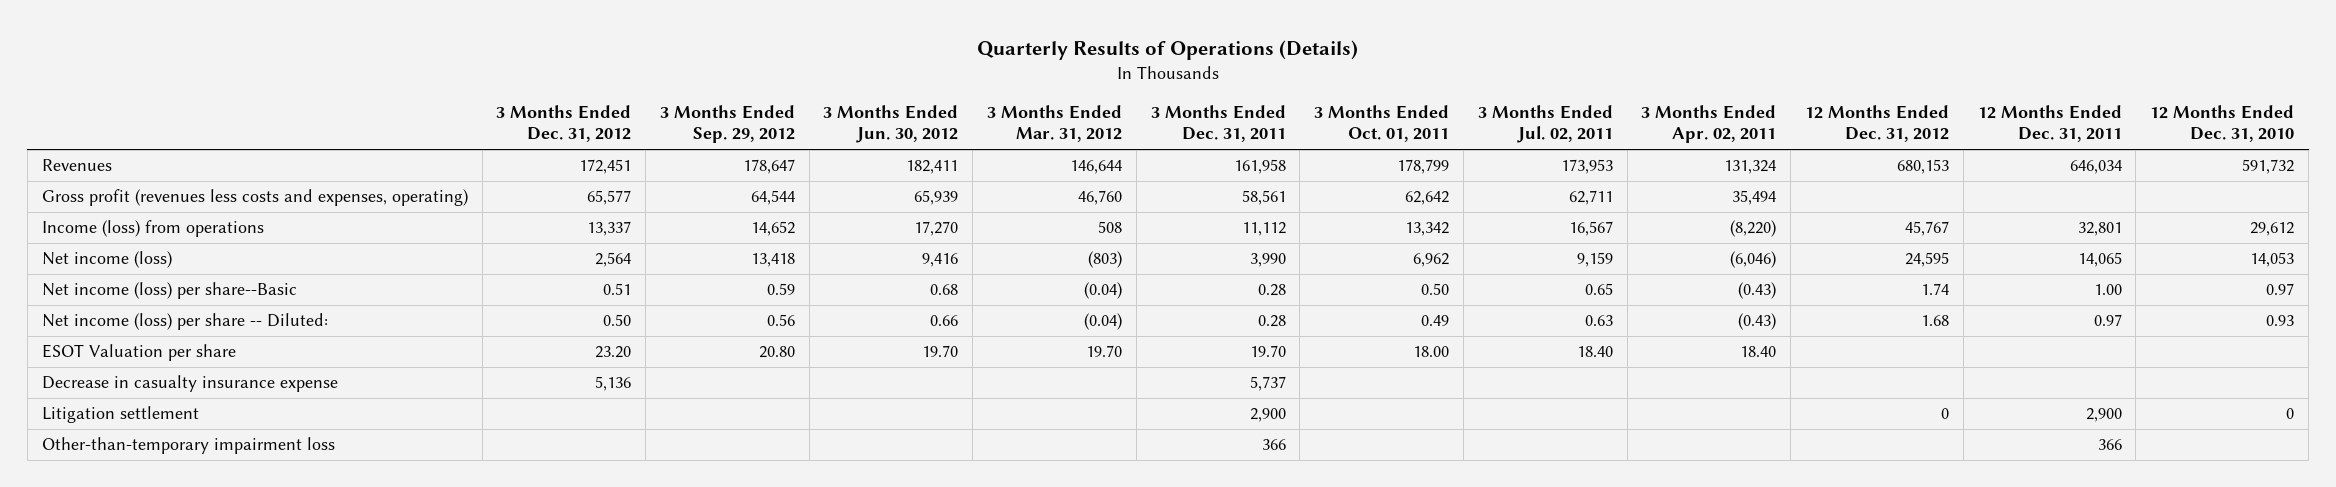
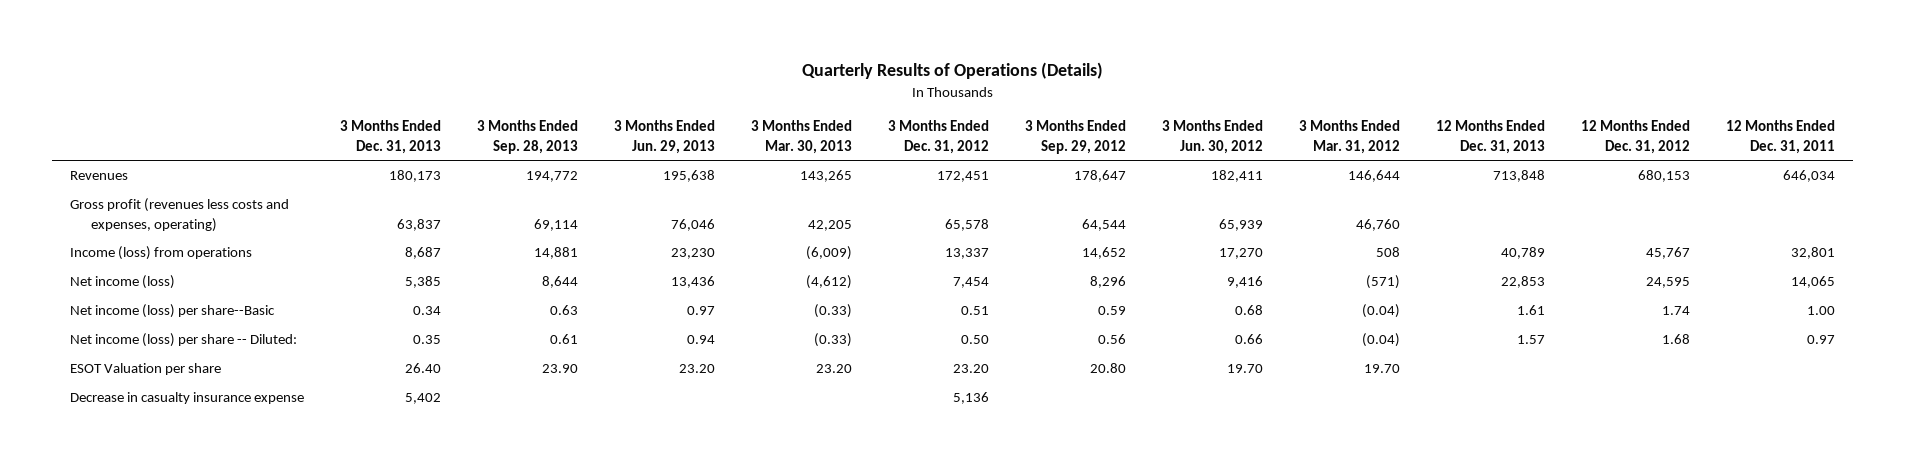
- | 3 Months Ended Dec. 31, 2012 | 3 Months Ended Sep. 29, 2012 | 3 Months Ended Jun. 30, 2012 | 3 Months Ended Mar. 31, 2012 | 3 Months Ended Dec. 31, 2011 | 3 Months Ended Oct. 01, 2011 | 3 Months Ended Jul. 02, 2011 | 3 Months Ended Apr. 02, 2011 | 12 Months Ended Dec. 31, 2012 | 12 Months Ended Dec. 31, 2011 | 12 Months Ended Dec. 31, 2010
+ | 3 Months Ended Dec. 31, 2013 | 3 Months Ended Sep. 28, 2013 | 3 Months Ended Jun. 29, 2013 | 3 Months Ended Mar. 30, 2013 | 3 Months Ended Dec. 31, 2012 | 3 Months Ended Sep. 29, 2012 | 3 Months Ended Jun. 30, 2012 | 3 Months Ended Mar. 31, 2012 | 12 Months Ended Dec. 31, 2013 | 12 Months Ended Dec. 31, 2012 | 12 Months Ended Dec. 31, 2011
- Gross profit (revenues less costs and expenses, operating) | 65,577 | 64,544 | 65,939 | 46,760 | 58,561 | 62,642 | 62,711 | 35,494 | | |
+ Gross profit (revenues less costs and expenses, operating) | 63,837 | 69,114 | 76,046 | 42,205 | 65,578 | 64,544 | 65,939 | 46,760 | | |
- Net income (loss) | 2,564 | 13,418 | 9,416 | (803) | 3,990 | 6,962 | 9,159 | (6,046) | 24,595 | 14,065 | 14,053
+ Net income (loss) | 5,385 | 8,644 | 13,436 | (4,612) | 7,454 | 8,296 | 9,416 | (571) | 22,853 | 24,595 | 14,065
- Litigation settlement | | | | | 2,900 | | | | 0 | 2,900 | 0
- Other-than-temporary impairment loss | | | | | 366 | | | | | 366 |

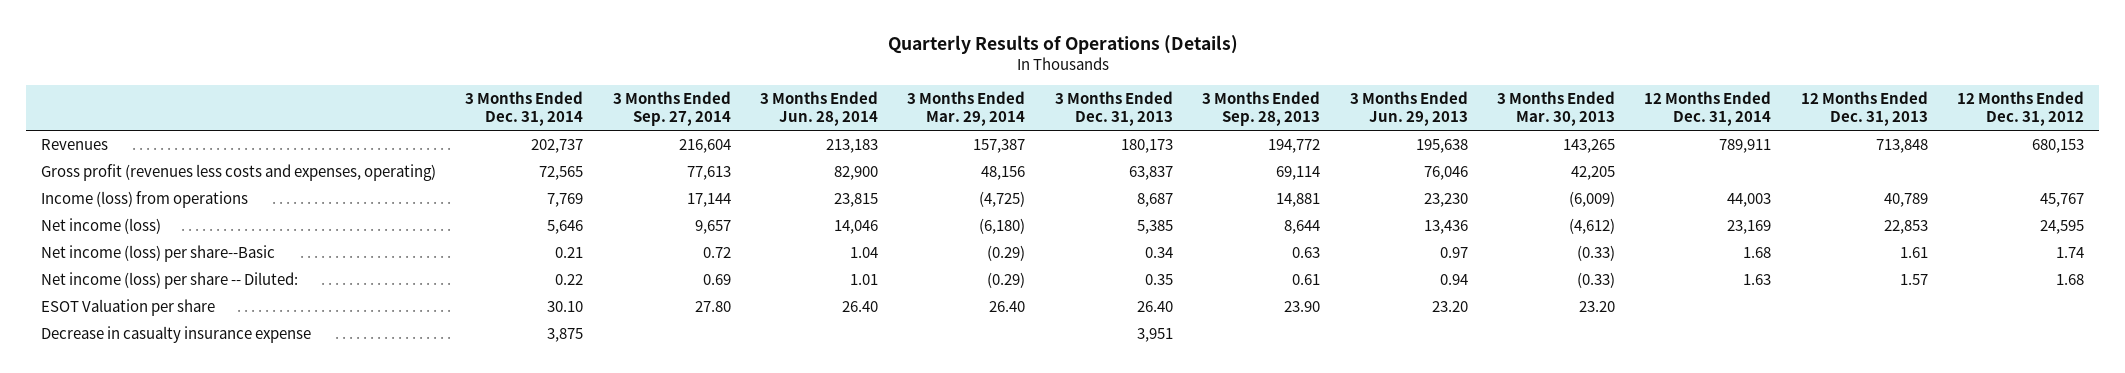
- | 3 Months Ended Dec. 31, 2013 | 3 Months Ended Sep. 28, 2013 | 3 Months Ended Jun. 29, 2013 | 3 Months Ended Mar. 30, 2013 | 3 Months Ended Dec. 31, 2012 | 3 Months Ended Sep. 29, 2012 | 3 Months Ended Jun. 30, 2012 | 3 Months Ended Mar. 31, 2012 | 12 Months Ended Dec. 31, 2013 | 12 Months Ended Dec. 31, 2012 | 12 Months Ended Dec. 31, 2011
+ | 3 Months Ended Dec. 31, 2014 | 3 Months Ended Sep. 27, 2014 | 3 Months Ended Jun. 28, 2014 | 3 Months Ended Mar. 29, 2014 | 3 Months Ended Dec. 31, 2013 | 3 Months Ended Sep. 28, 2013 | 3 Months Ended Jun. 29, 2013 | 3 Months Ended Mar. 30, 2013 | 12 Months Ended Dec. 31, 2014 | 12 Months Ended Dec. 31, 2013 | 12 Months Ended Dec. 31, 2012
- Decrease in casualty insurance expense | 5,402 | | | | 5,136 | | | | | |
+ Decrease in casualty insurance expense | 3,875 | | | | 3,951 | | | | | |

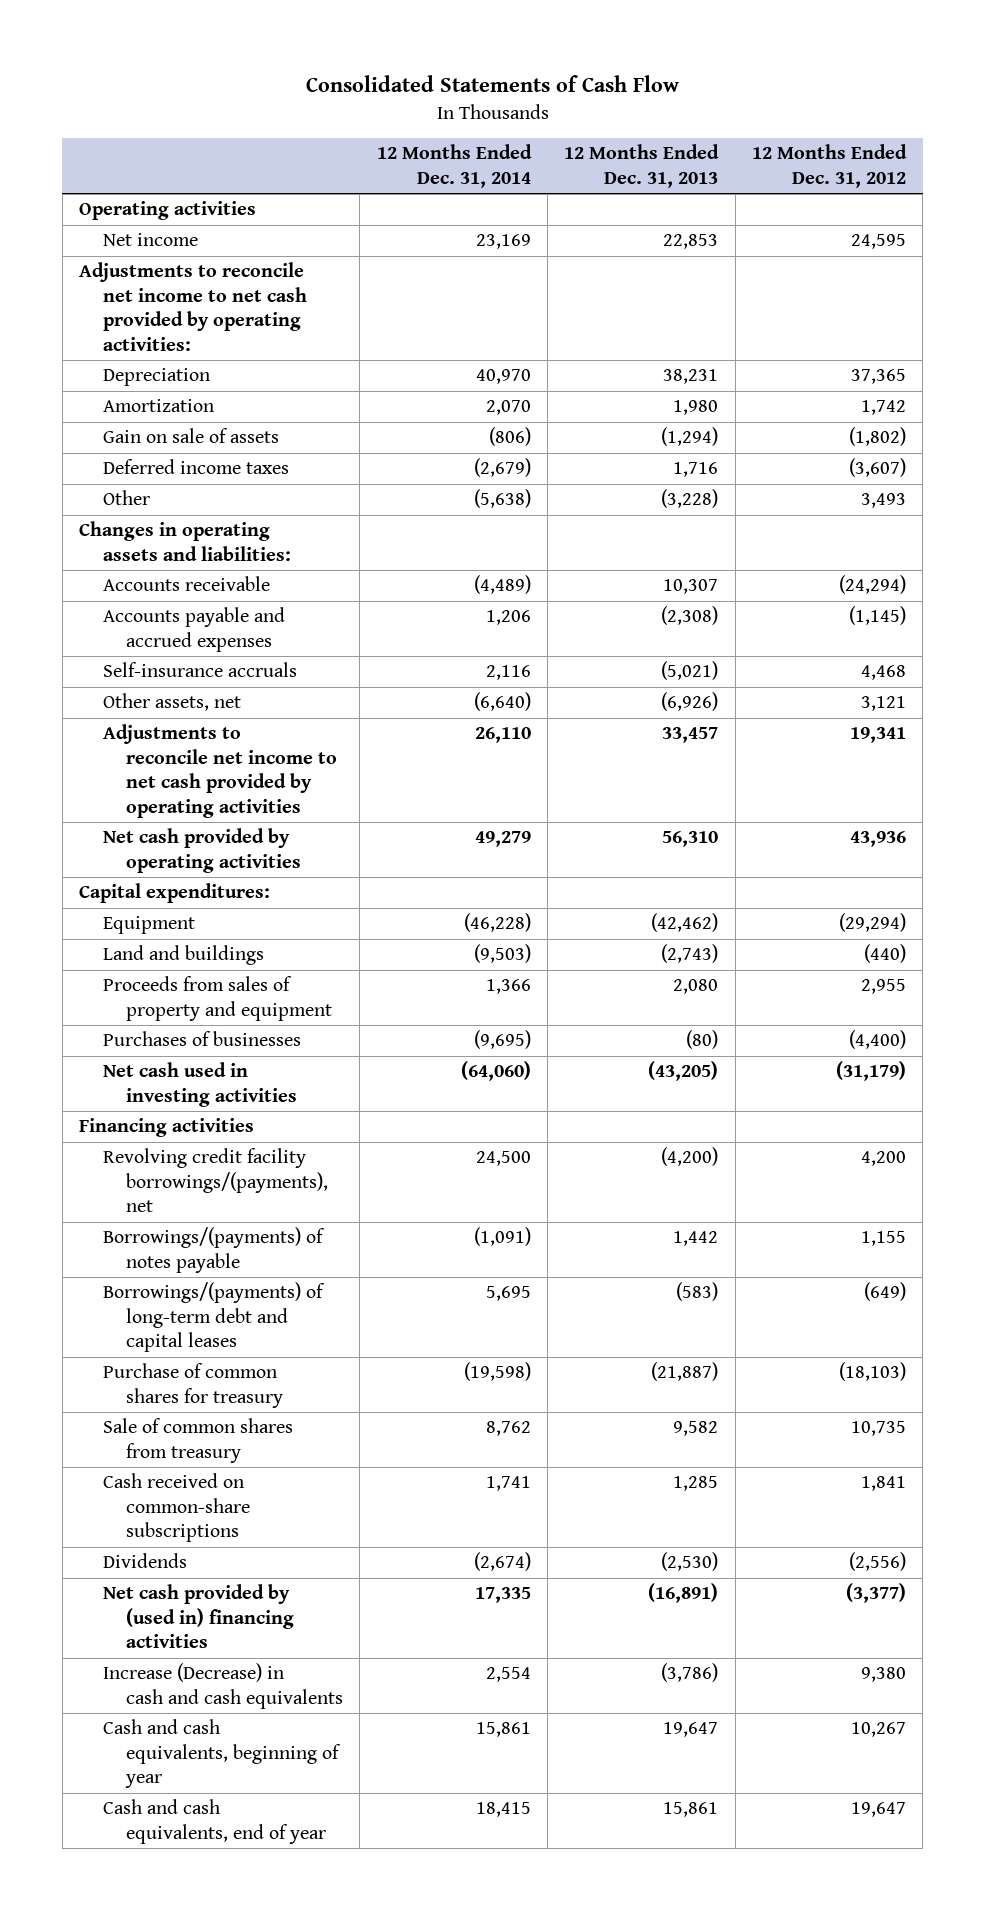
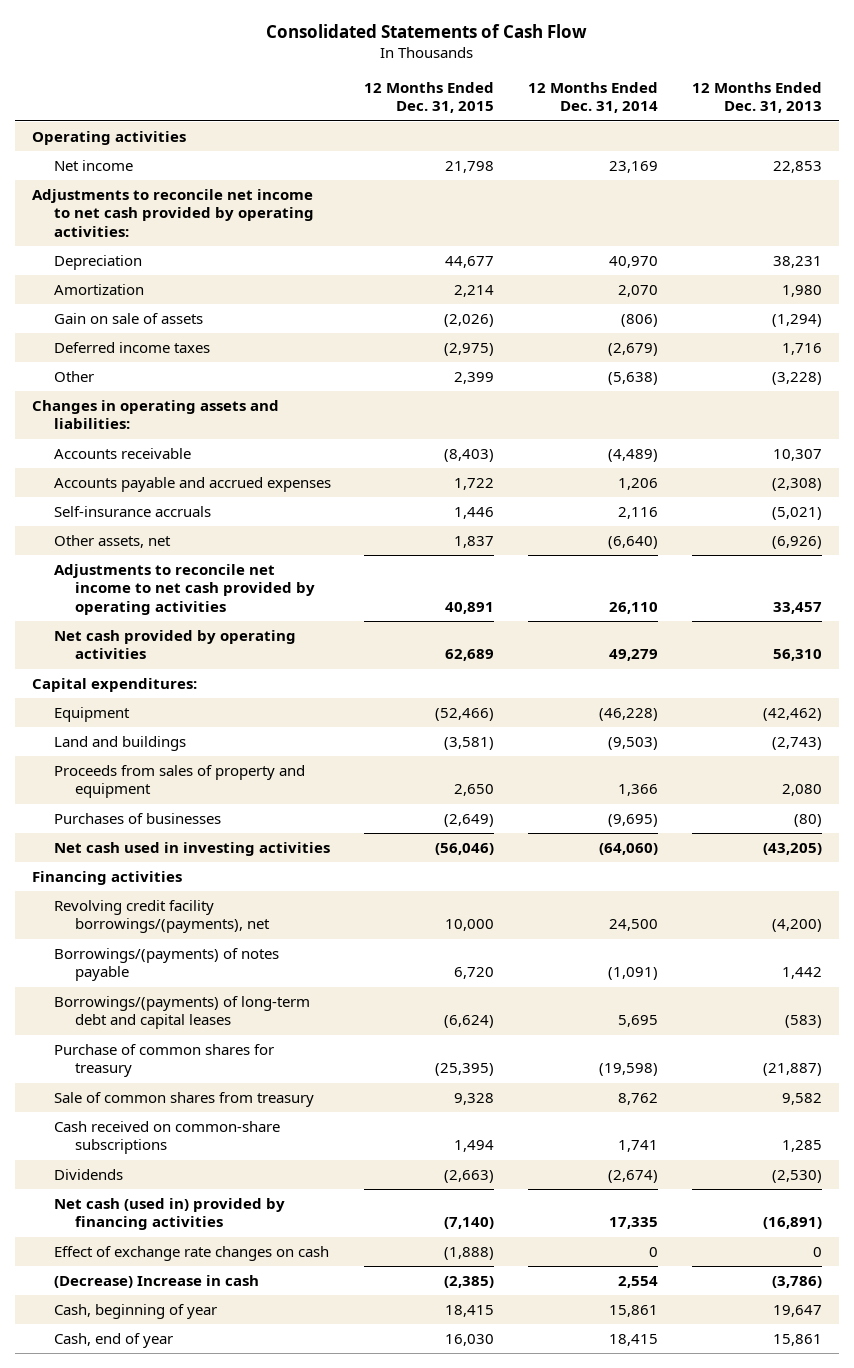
- | 12 Months Ended Dec. 31, 2014 | 12 Months Ended Dec. 31, 2013 | 12 Months Ended Dec. 31, 2012
+ | 12 Months Ended Dec. 31, 2015 | 12 Months Ended Dec. 31, 2014 | 12 Months Ended Dec. 31, 2013
- Net cash provided by (used in) financing activities | 17,335 | (16,891) | (3,377)
- Increase (Decrease) in cash and cash equivalents | 2,554 | (3,786) | 9,380
- Cash and cash equivalents, beginning of year | 15,861 | 19,647 | 10,267
- Cash and cash equivalents, end of year | 18,415 | 15,861 | 19,647
+ Net cash (used in) provided by financing activities | (7,140) | 17,335 | (16,891)
+ Effect of exchange rate changes on cash | (1,888) | 0 | 0
+ (Decrease) Increase in cash | (2,385) | 2,554 | (3,786)
+ Cash, beginning of year | 18,415 | 15,861 | 19,647
+ Cash, end of year | 16,030 | 18,415 | 15,861

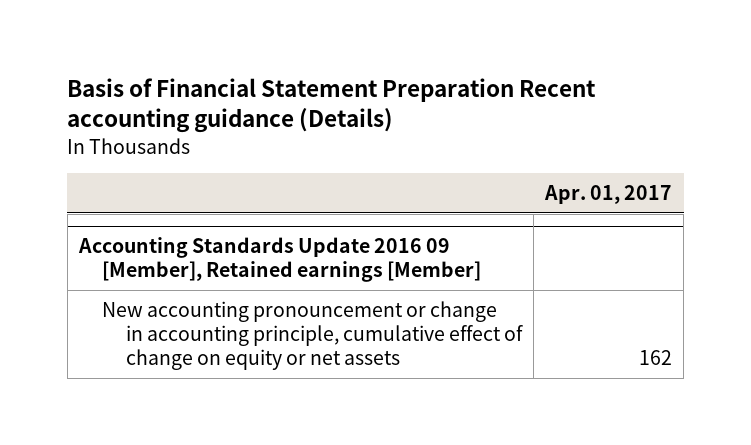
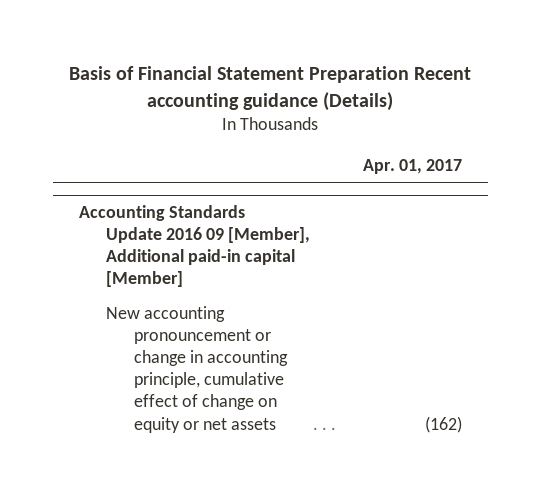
- Accounting Standards Update 2016 09 [Member], Retained earnings [Member]
- New accounting pronouncement or change in accounting principle, cumulative effect of change on equity or net assets | 162
+ Accounting Standards Update 2016 09 [Member], Additional paid-in capital [Member]
+ New accounting pronouncement or change in accounting principle, cumulative effect of change on equity or net assets | (162)

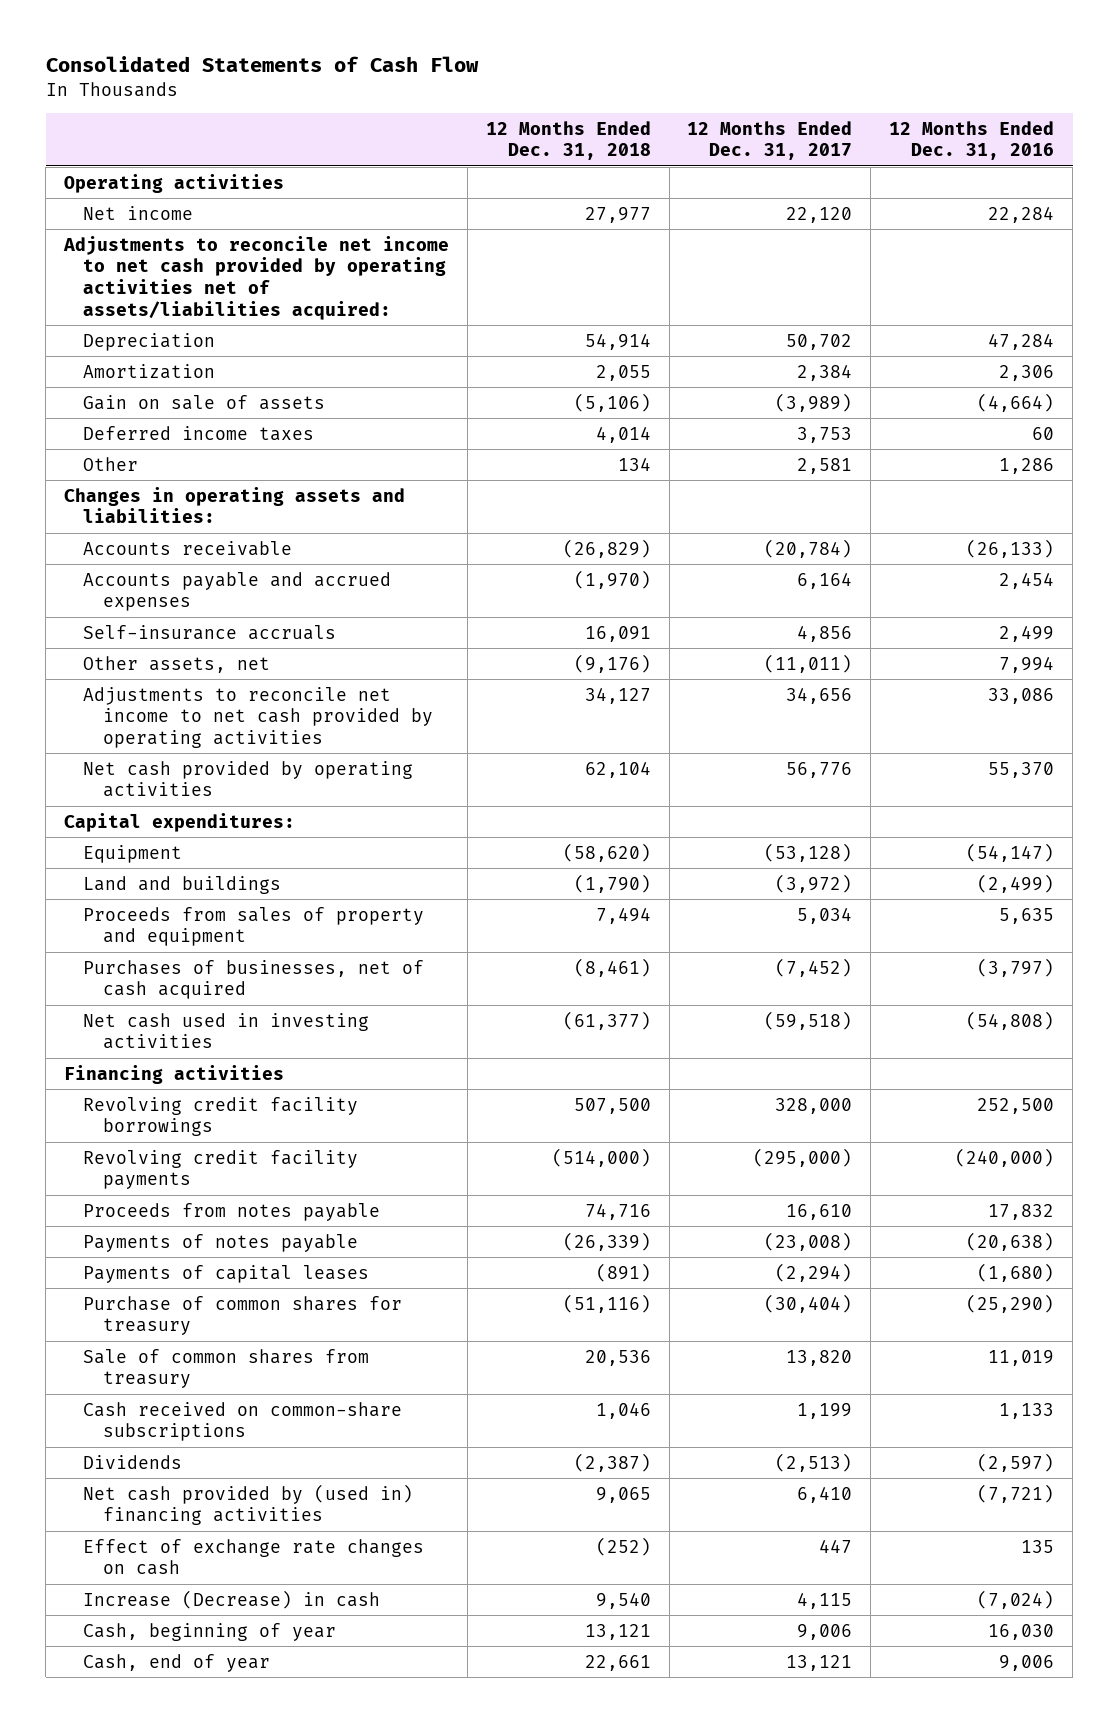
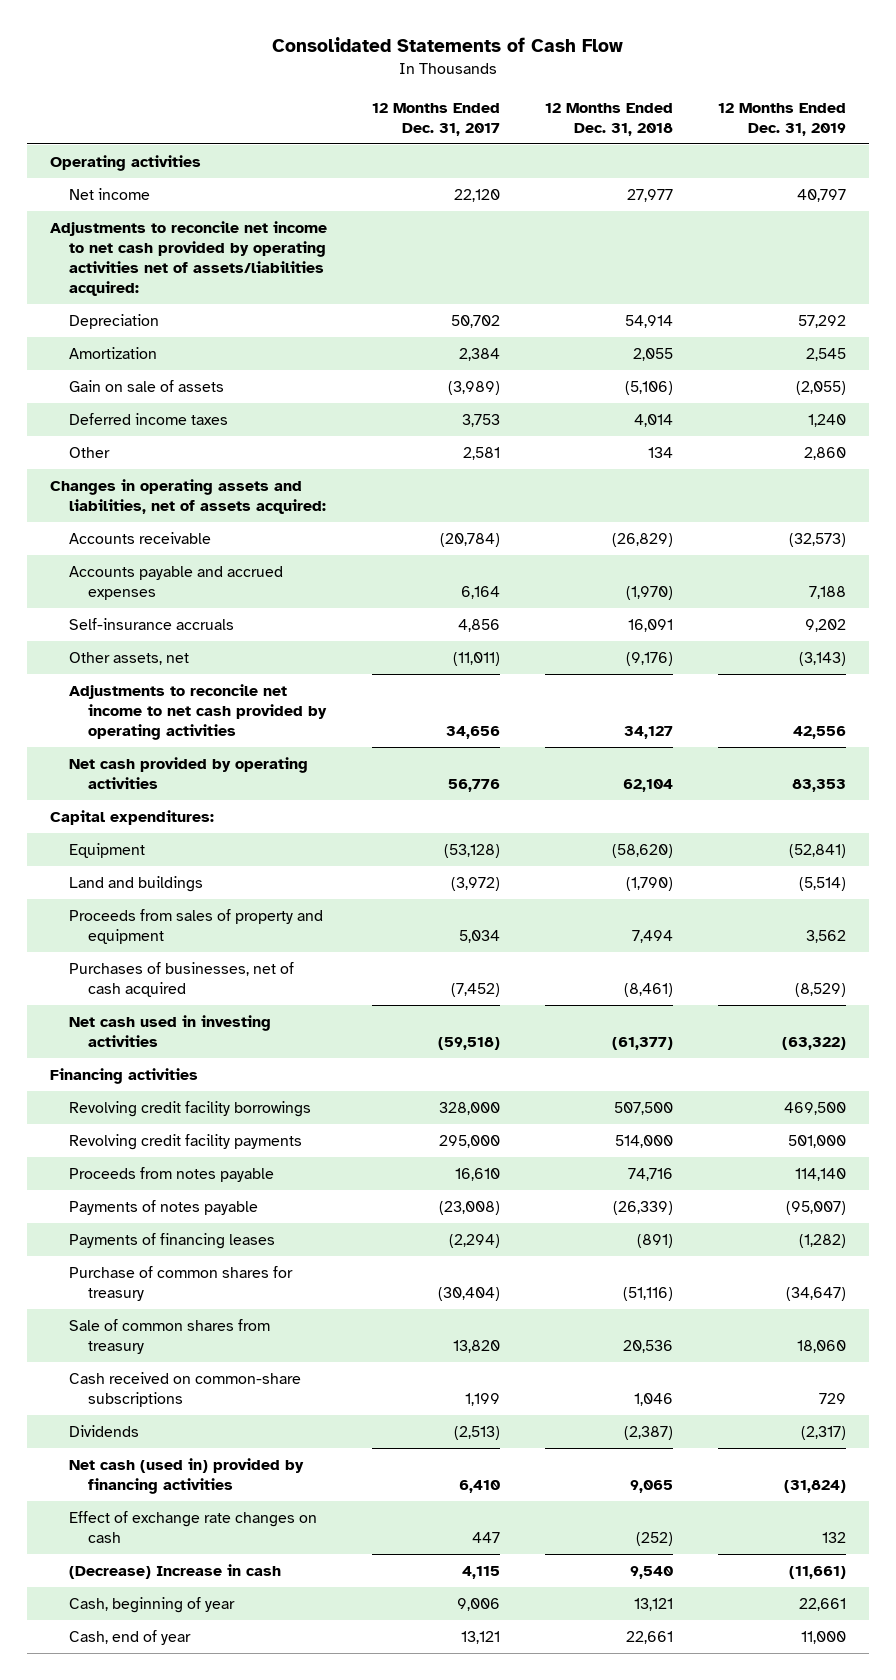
- | 12 Months Ended Dec. 31, 2018 | 12 Months Ended Dec. 31, 2017 | 12 Months Ended Dec. 31, 2016
+ | 12 Months Ended Dec. 31, 2017 | 12 Months Ended Dec. 31, 2018 | 12 Months Ended Dec. 31, 2019
- Changes in operating assets and liabilities:
+ Changes in operating assets and liabilities, net of assets acquired:
- Revolving credit facility payments | (514,000) | (295,000) | (240,000)
+ Revolving credit facility payments | 295,000 | 514,000 | 501,000
- Payments of capital leases | (891) | (2,294) | (1,680)
+ Payments of financing leases | (2,294) | (891) | (1,282)
- Net cash provided by (used in) financing activities | 9,065 | 6,410 | (7,721)
+ Net cash (used in) provided by financing activities | 6,410 | 9,065 | (31,824)
- Increase (Decrease) in cash | 9,540 | 4,115 | (7,024)
+ (Decrease) Increase in cash | 4,115 | 9,540 | (11,661)

